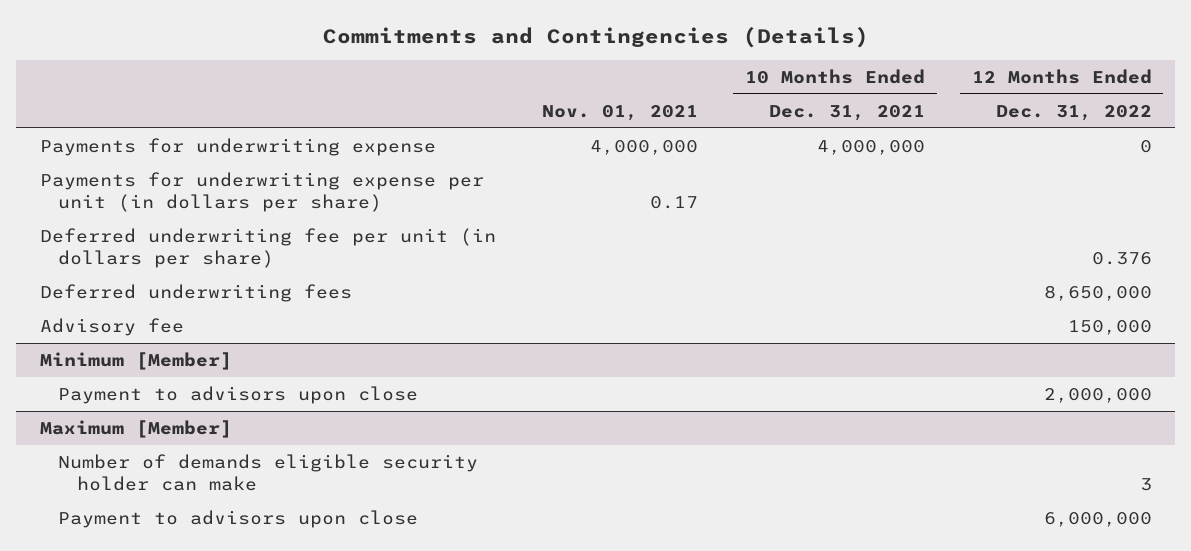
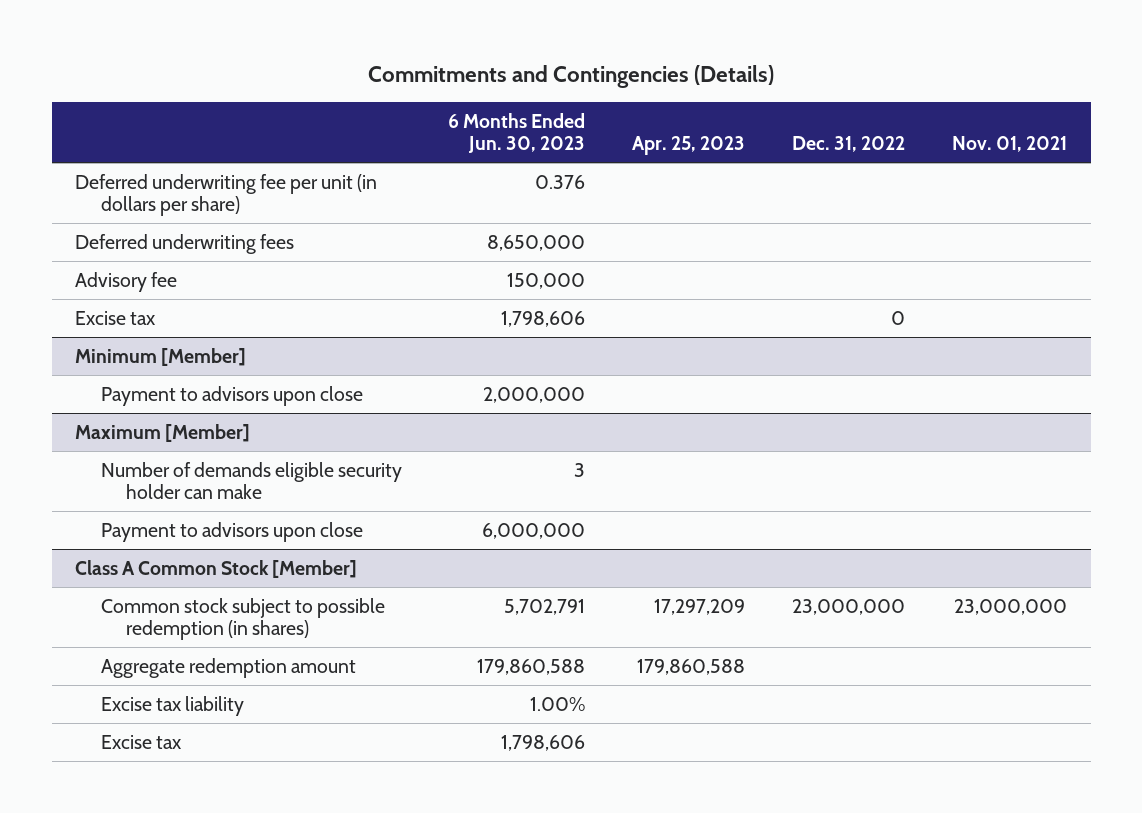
- | Nov. 01, 2021 | 10 Months Ended Dec. 31, 2021 | 12 Months Ended Dec. 31, 2022
+ | 6 Months Ended Jun. 30, 2023 | Apr. 25, 2023 | Dec. 31, 2022 | Nov. 01, 2021
- Payments for underwriting expense | 4,000,000 | 4,000,000 | 0
- Payments for underwriting expense per unit (in dollars per share) | 0.17 | |
+ Excise tax | 1,798,606 | | 0 |
+ Class A Common Stock [Member]
+ Common stock subject to possible redemption (in shares) | 5,702,791 | 17,297,209 | 23,000,000 | 23,000,000
+ Aggregate redemption amount | 179,860,588 | 179,860,588 | |
+ Excise tax liability | 1.00% | | |
+ Excise tax | 1,798,606 | | |

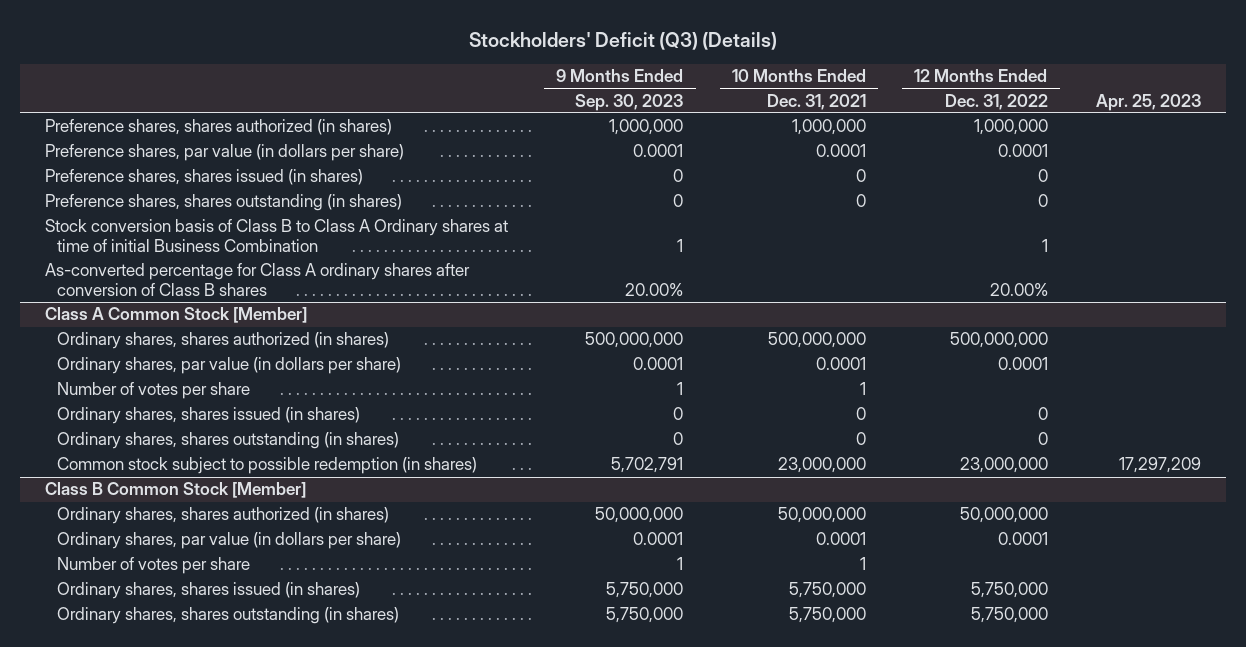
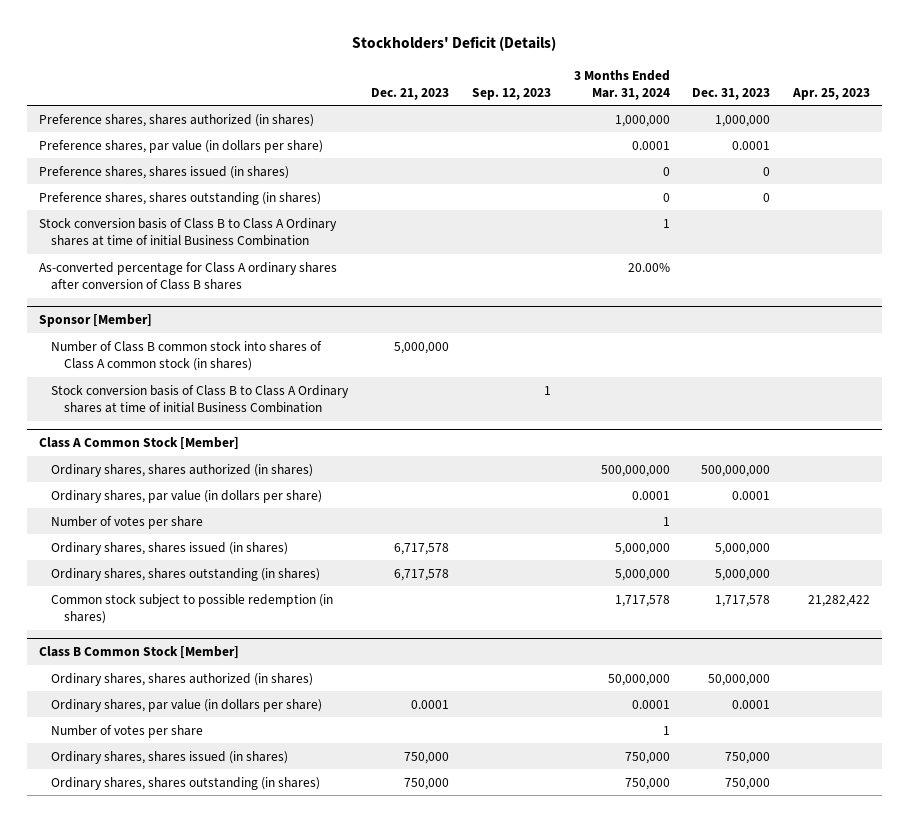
- Stockholders' Deficit (Q3) (Details)
+ Stockholders' Deficit (Details)
- | 9 Months Ended Sep. 30, 2023 | 10 Months Ended Dec. 31, 2021 | 12 Months Ended Dec. 31, 2022 | Apr. 25, 2023
+ | Dec. 21, 2023 | Sep. 12, 2023 | 3 Months Ended Mar. 31, 2024 | Dec. 31, 2023 | Apr. 25, 2023
+ Sponsor [Member]
+ Number of Class B common stock into shares of Class A common stock (in shares) | 5,000,000 | | | |
+ Stock conversion basis of Class B to Class A Ordinary shares at time of initial Business Combination | | 1 | | |
@ Class A Common Stock [Member]
- Common stock subject to possible redemption (in shares) | 5,702,791 | 23,000,000 | 23,000,000 | 17,297,209
+ Common stock subject to possible redemption (in shares) | | | 1,717,578 | 1,717,578 | 21,282,422

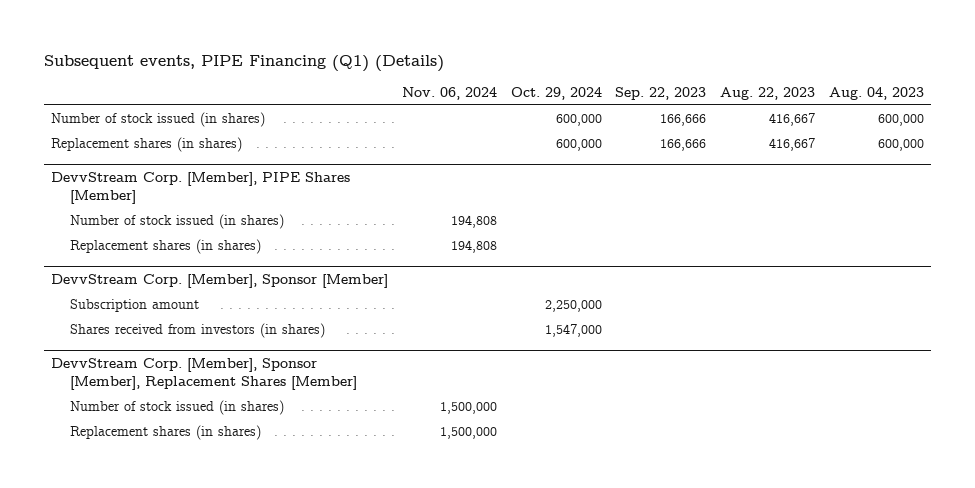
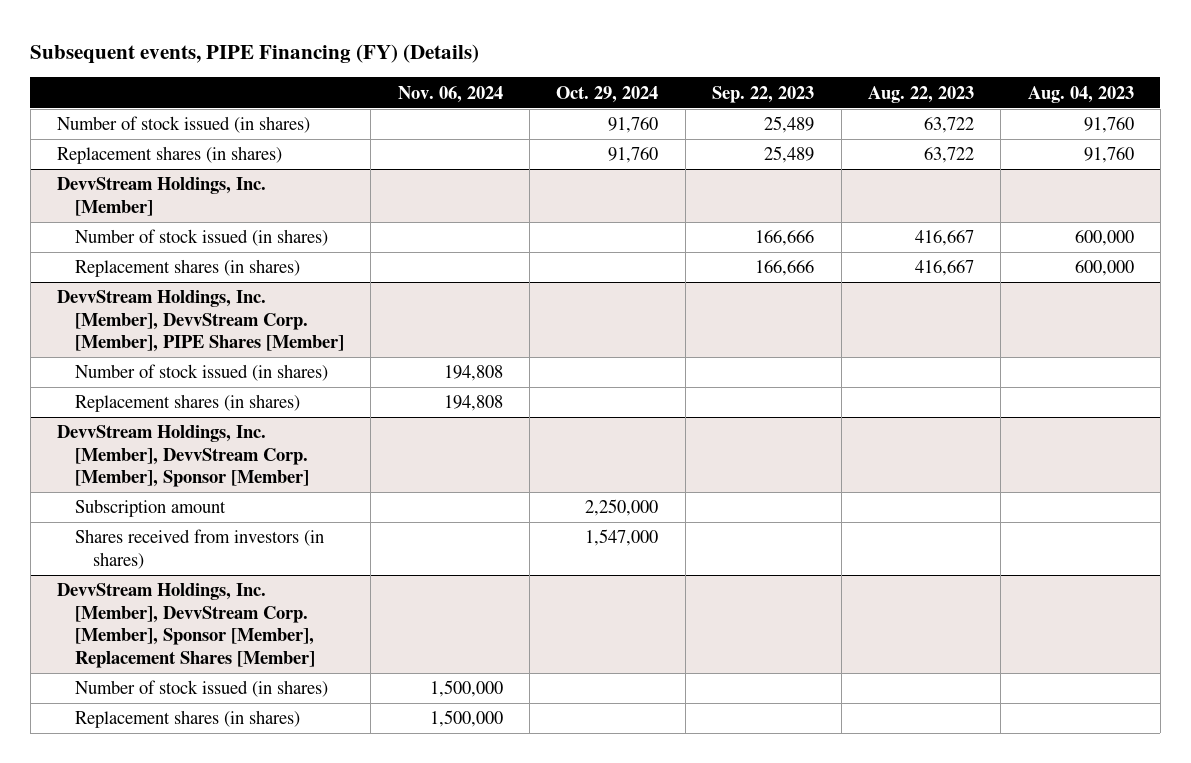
- Subsequent events, PIPE Financing (Q1) (Details)
+ Subsequent events, PIPE Financing (FY) (Details)
- Number of stock issued (in shares) | | 600,000 | 166,666 | 416,667 | 600,000
- Replacement shares (in shares) | | 600,000 | 166,666 | 416,667 | 600,000
- DevvStream Corp. [Member], PIPE Shares [Member]
+ Number of stock issued (in shares) | | 91,760 | 25,489 | 63,722 | 91,760
+ Replacement shares (in shares) | | 91,760 | 25,489 | 63,722 | 91,760
+ DevvStream Holdings, Inc. [Member]
+ Number of stock issued (in shares) | | | 166,666 | 416,667 | 600,000
+ Replacement shares (in shares) | | | 166,666 | 416,667 | 600,000
+ DevvStream Holdings, Inc. [Member], DevvStream Corp. [Member], PIPE Shares [Member]
- DevvStream Corp. [Member], Sponsor [Member]
+ DevvStream Holdings, Inc. [Member], DevvStream Corp. [Member], Sponsor [Member]
- DevvStream Corp. [Member], Sponsor [Member], Replacement Shares [Member]
+ DevvStream Holdings, Inc. [Member], DevvStream Corp. [Member], Sponsor [Member], Replacement Shares [Member]

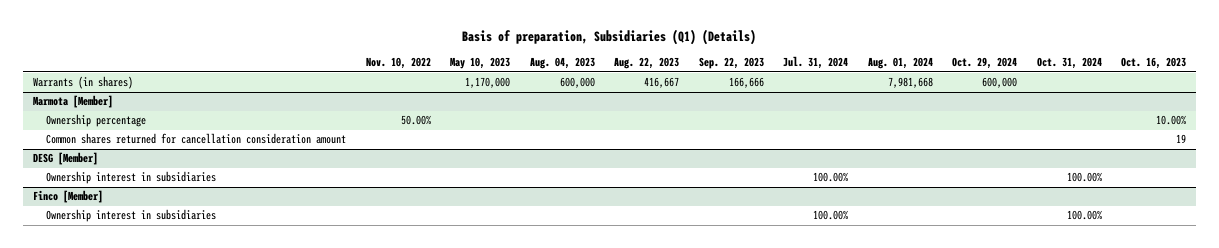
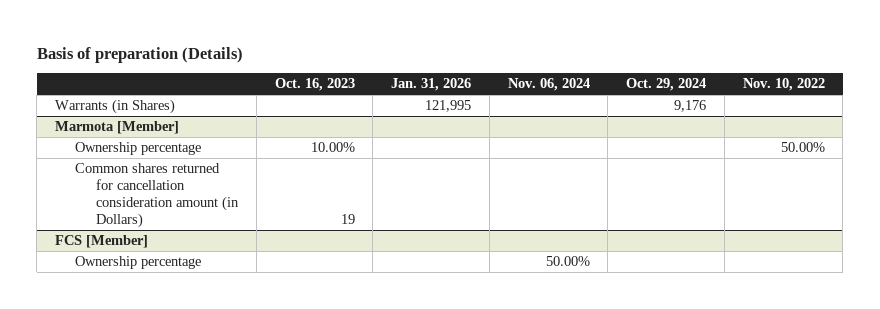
- Basis of preparation, Subsidiaries (Q1) (Details)
+ Basis of preparation (Details)
- | Nov. 10, 2022 | May 10, 2023 | Aug. 04, 2023 | Aug. 22, 2023 | Sep. 22, 2023 | Jul. 31, 2024 | Aug. 01, 2024 | Oct. 29, 2024 | Oct. 31, 2024 | Oct. 16, 2023
+ | Oct. 16, 2023 | Jan. 31, 2026 | Nov. 06, 2024 | Oct. 29, 2024 | Nov. 10, 2022
- Warrants (in shares) | | 1,170,000 | 600,000 | 416,667 | 166,666 | | 7,981,668 | 600,000 | |
+ Warrants (in Shares) | | 121,995 | | 9,176 |
@ Marmota [Member]
- Common shares returned for cancellation consideration amount | | | | | | | | | | 19
- DESG [Member]
- Ownership interest in subsidiaries | | | | | | 100.00% | | | 100.00% |
- Finco [Member]
- Ownership interest in subsidiaries | | | | | | 100.00% | | | 100.00% |
@ Marmota [Member]
+ Common shares returned for cancellation consideration amount (in Dollars) | 19 | | | |
+ FCS [Member]
+ Ownership percentage | | | 50.00% | |

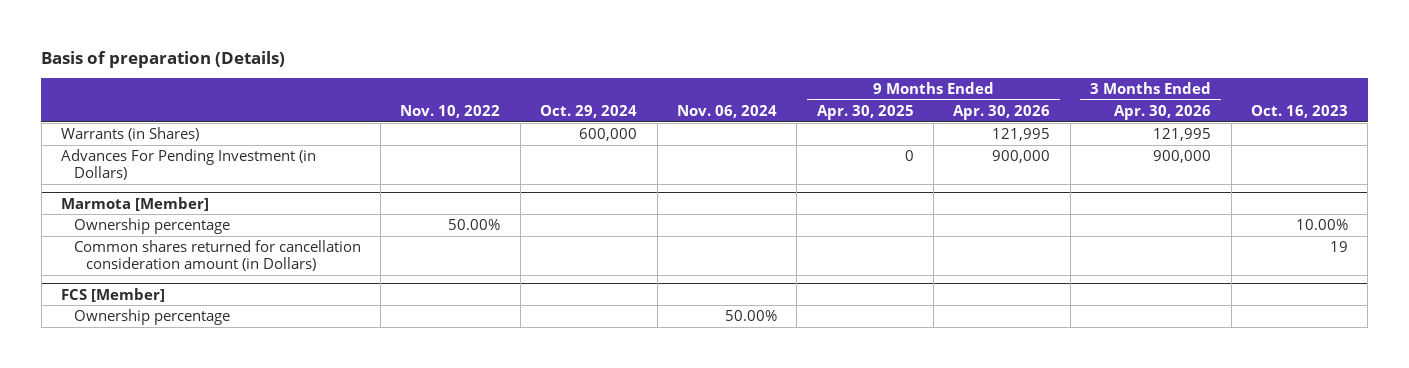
- | Oct. 16, 2023 | Jan. 31, 2026 | Nov. 06, 2024 | Oct. 29, 2024 | Nov. 10, 2022
+ | Nov. 10, 2022 | Oct. 29, 2024 | Nov. 06, 2024 | 9 Months Ended Apr. 30, 2025 | 9 Months Ended Apr. 30, 2026 | 3 Months Ended Apr. 30, 2026 | Oct. 16, 2023
- Warrants (in Shares) | | 121,995 | | 9,176 |
+ Warrants (in Shares) | | 600,000 | | | 121,995 | 121,995 |
+ Advances For Pending Investment (in Dollars) | | | | 0 | 900,000 | 900,000 |

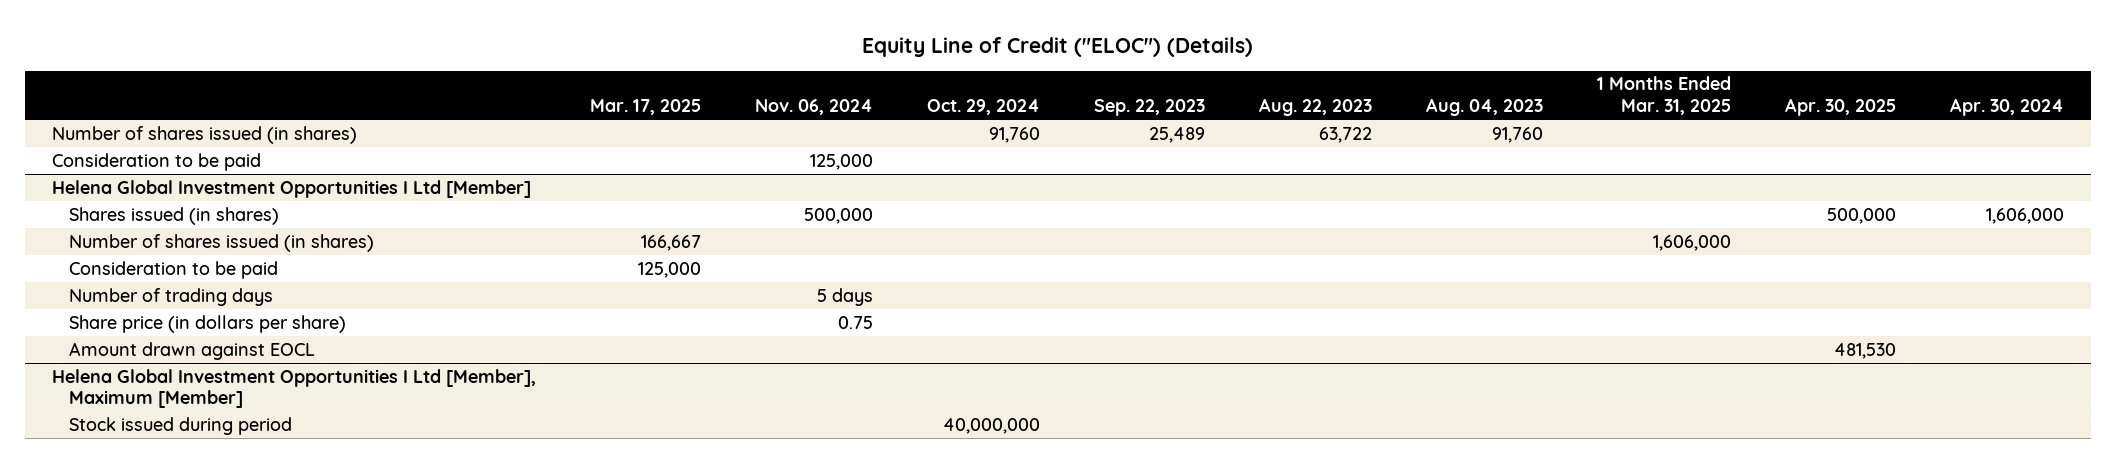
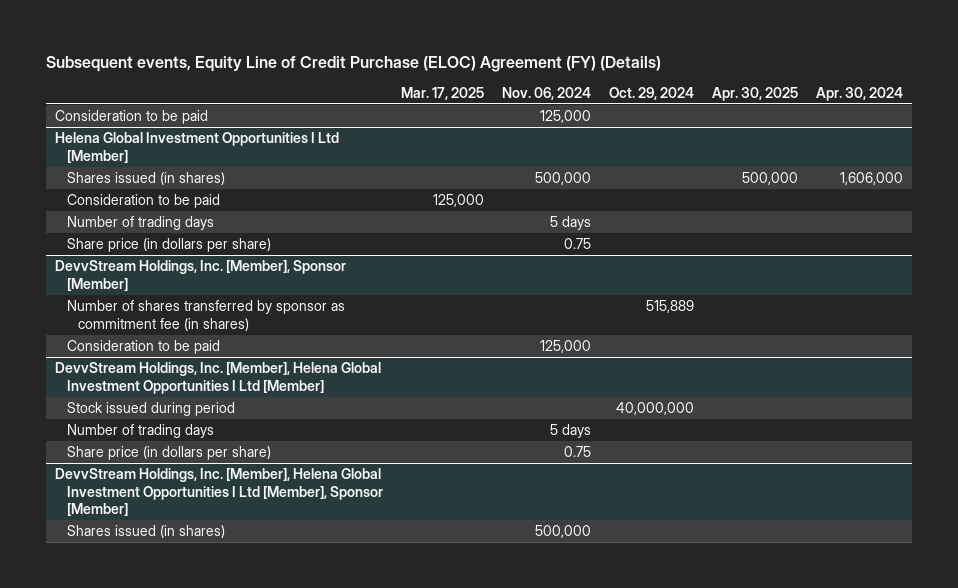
- Equity Line of Credit ("ELOC") (Details)
+ Subsequent events, Equity Line of Credit Purchase (ELOC) Agreement (FY) (Details)
- | Mar. 17, 2025 | Nov. 06, 2024 | Oct. 29, 2024 | Sep. 22, 2023 | Aug. 22, 2023 | Aug. 04, 2023 | 1 Months Ended Mar. 31, 2025 | Apr. 30, 2025 | Apr. 30, 2024
+ | Mar. 17, 2025 | Nov. 06, 2024 | Oct. 29, 2024 | Apr. 30, 2025 | Apr. 30, 2024
- Number of shares issued (in shares) | | | 91,760 | 25,489 | 63,722 | 91,760 | | |
@ Helena Global Investment Opportunities I Ltd [Member]
- Number of shares issued (in shares) | 166,667 | | | | | | 1,606,000 | |
- Amount drawn against EOCL | | | | | | | | 481,530 |
- Helena Global Investment Opportunities I Ltd [Member], Maximum [Member]
+ DevvStream Holdings, Inc. [Member], Sponsor [Member]
+ Number of shares transferred by sponsor as commitment fee (in shares) | | | 515,889 | |
+ Consideration to be paid | | 125,000 | | |
+ DevvStream Holdings, Inc. [Member], Helena Global Investment Opportunities I Ltd [Member]
+ Number of trading days | | 5 days | | |
+ Share price (in dollars per share) | | 0.75 | | |
+ DevvStream Holdings, Inc. [Member], Helena Global Investment Opportunities I Ltd [Member], Sponsor [Member]
+ Shares issued (in shares) | | 500,000 | | |

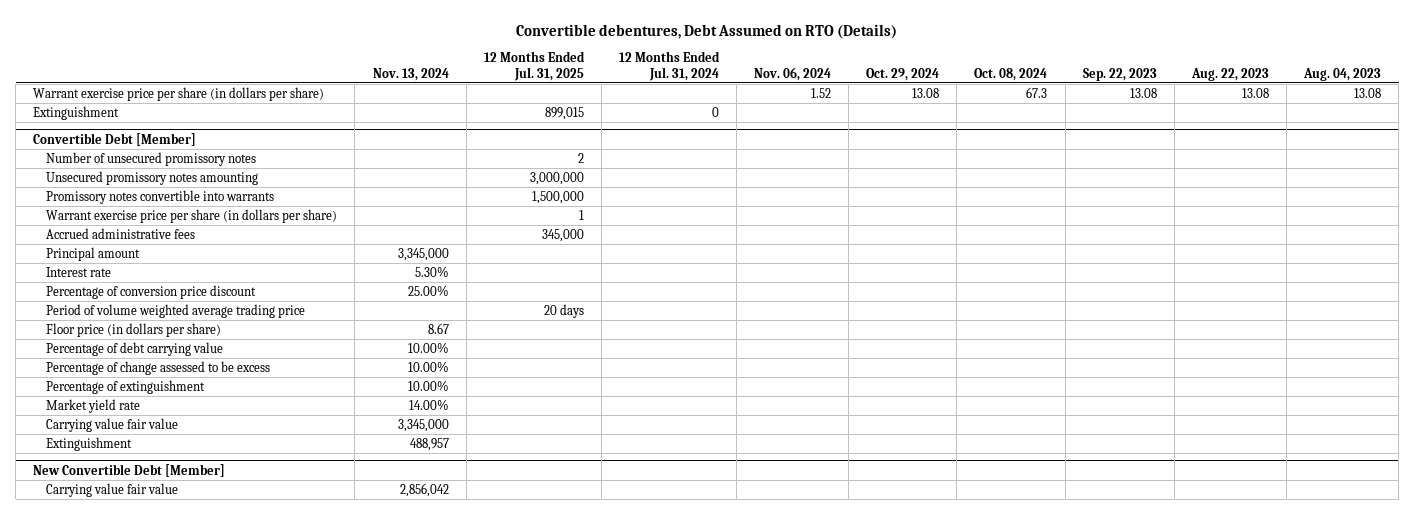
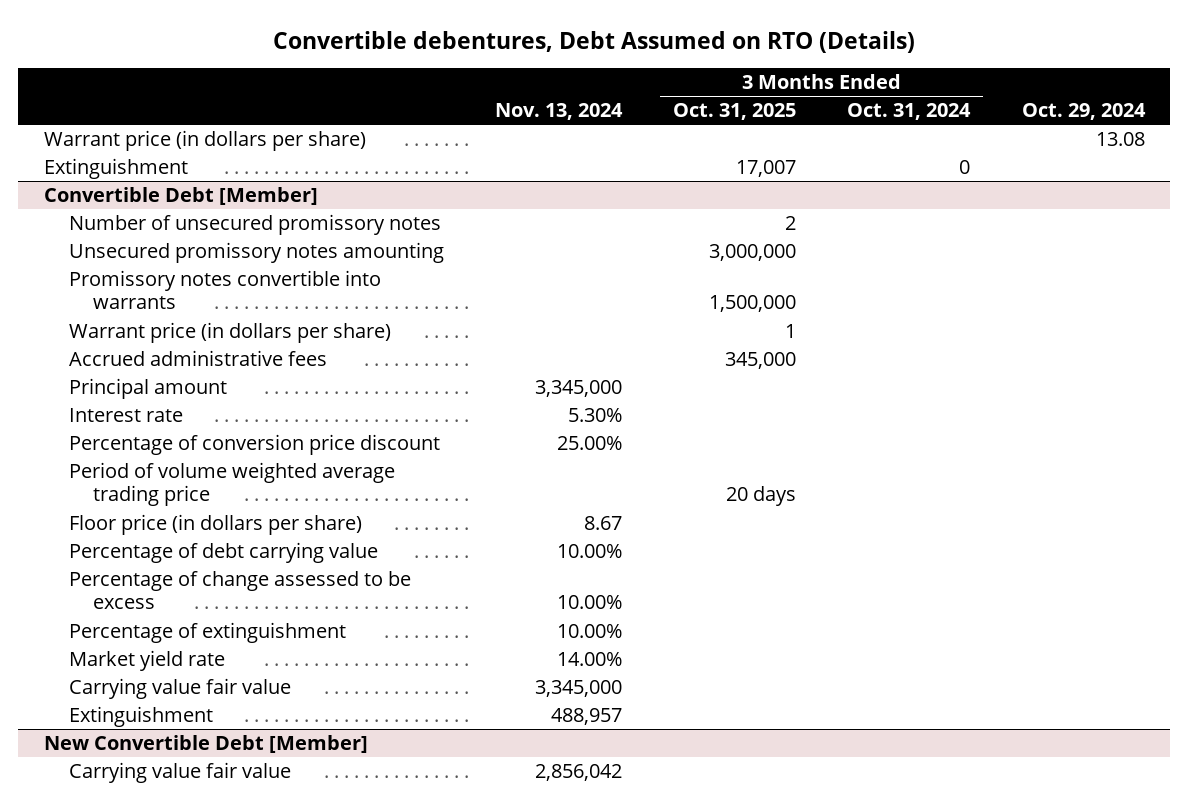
- | Nov. 13, 2024 | 12 Months Ended Jul. 31, 2025 | 12 Months Ended Jul. 31, 2024 | Nov. 06, 2024 | Oct. 29, 2024 | Oct. 08, 2024 | Sep. 22, 2023 | Aug. 22, 2023 | Aug. 04, 2023
+ | Nov. 13, 2024 | 3 Months Ended Oct. 31, 2025 | 3 Months Ended Oct. 31, 2024 | Oct. 29, 2024
- Warrant exercise price per share (in dollars per share) | | | | 1.52 | 13.08 | 67.3 | 13.08 | 13.08 | 13.08
+ Warrant price (in dollars per share) | | | | 13.08
@ Convertible Debt [Member]
- Warrant exercise price per share (in dollars per share) | | 1 | | | | | | |
+ Warrant price (in dollars per share) | | 1 | |

